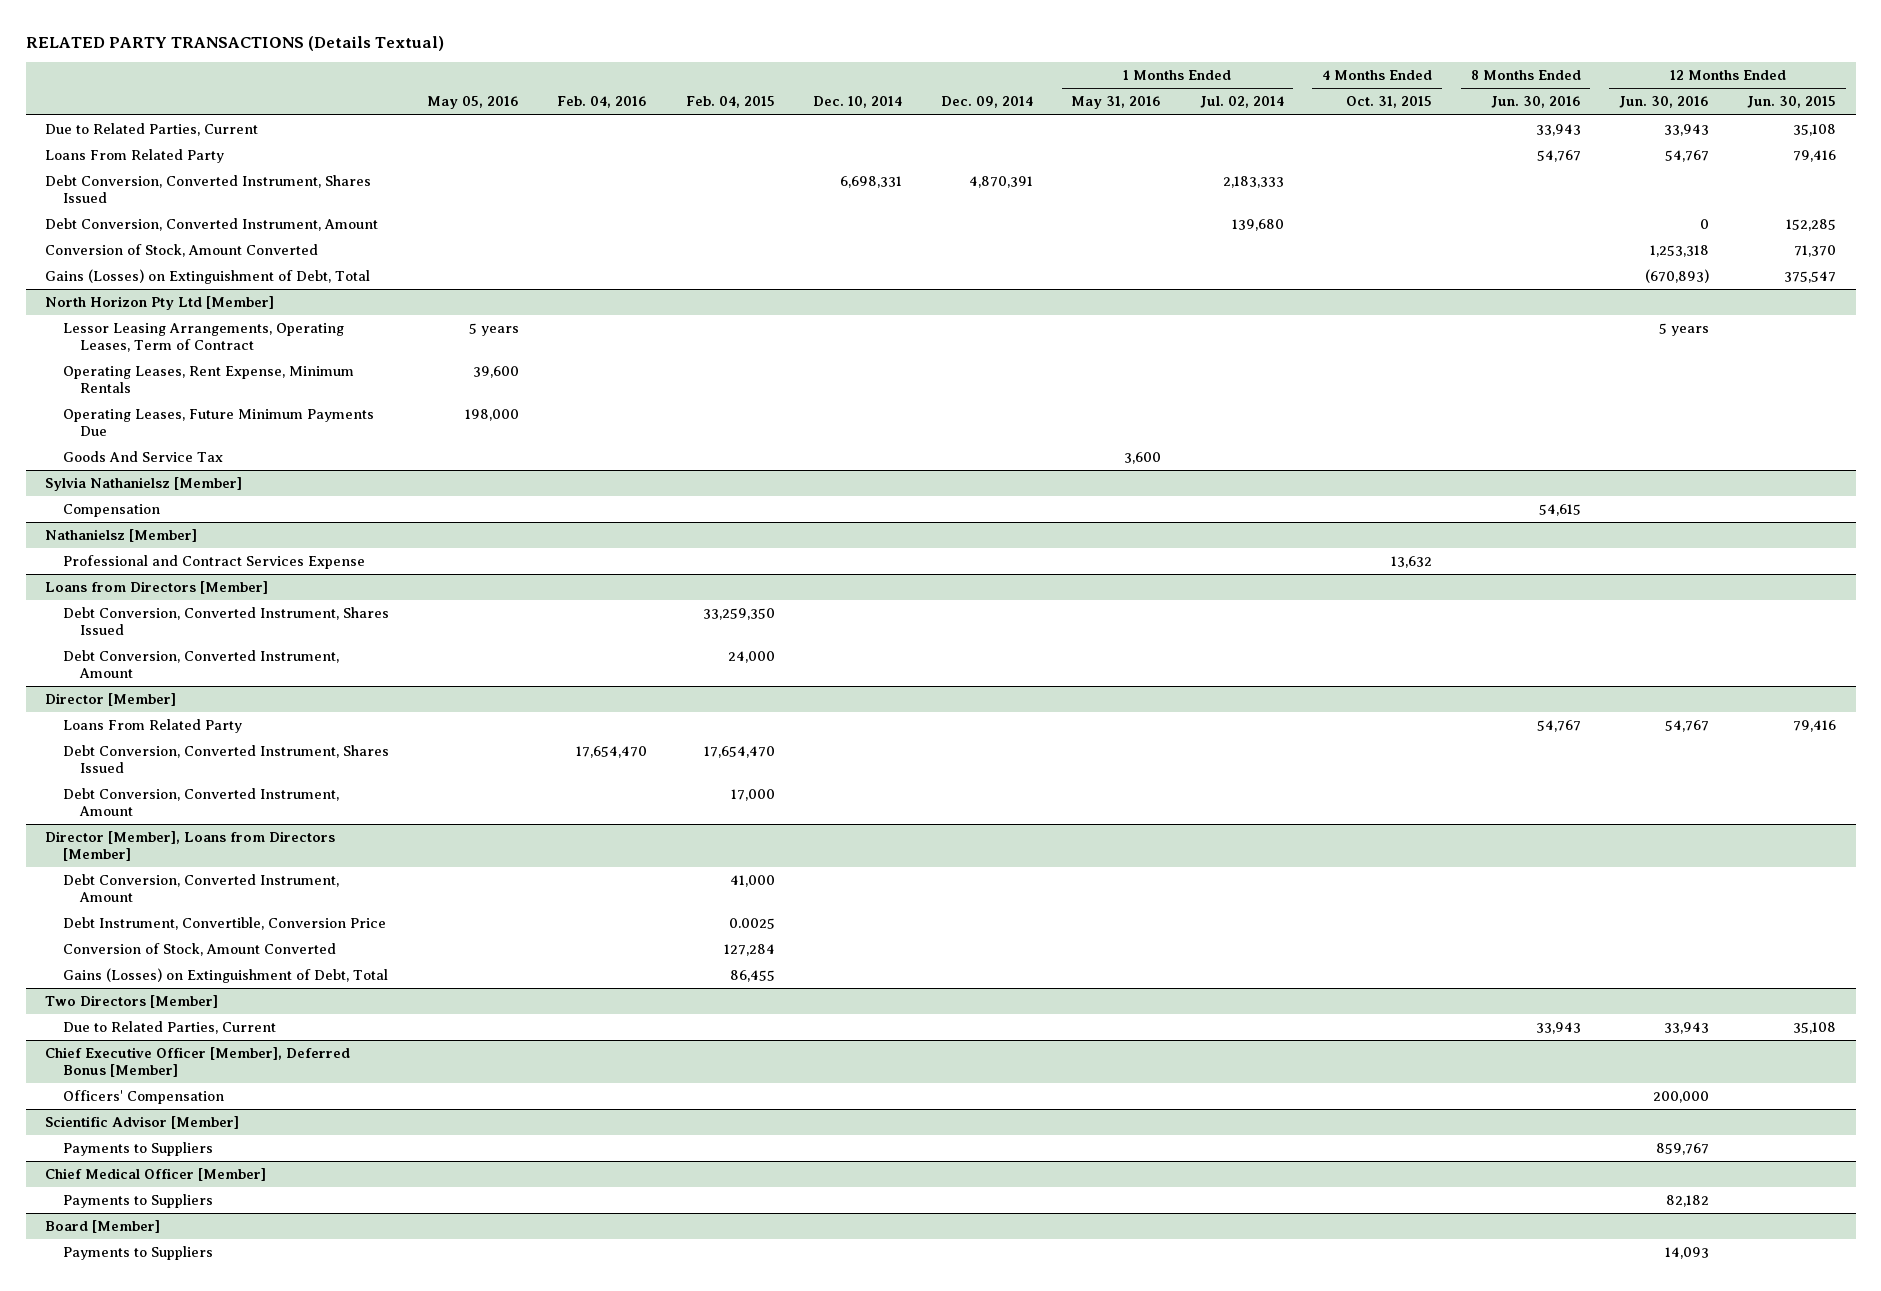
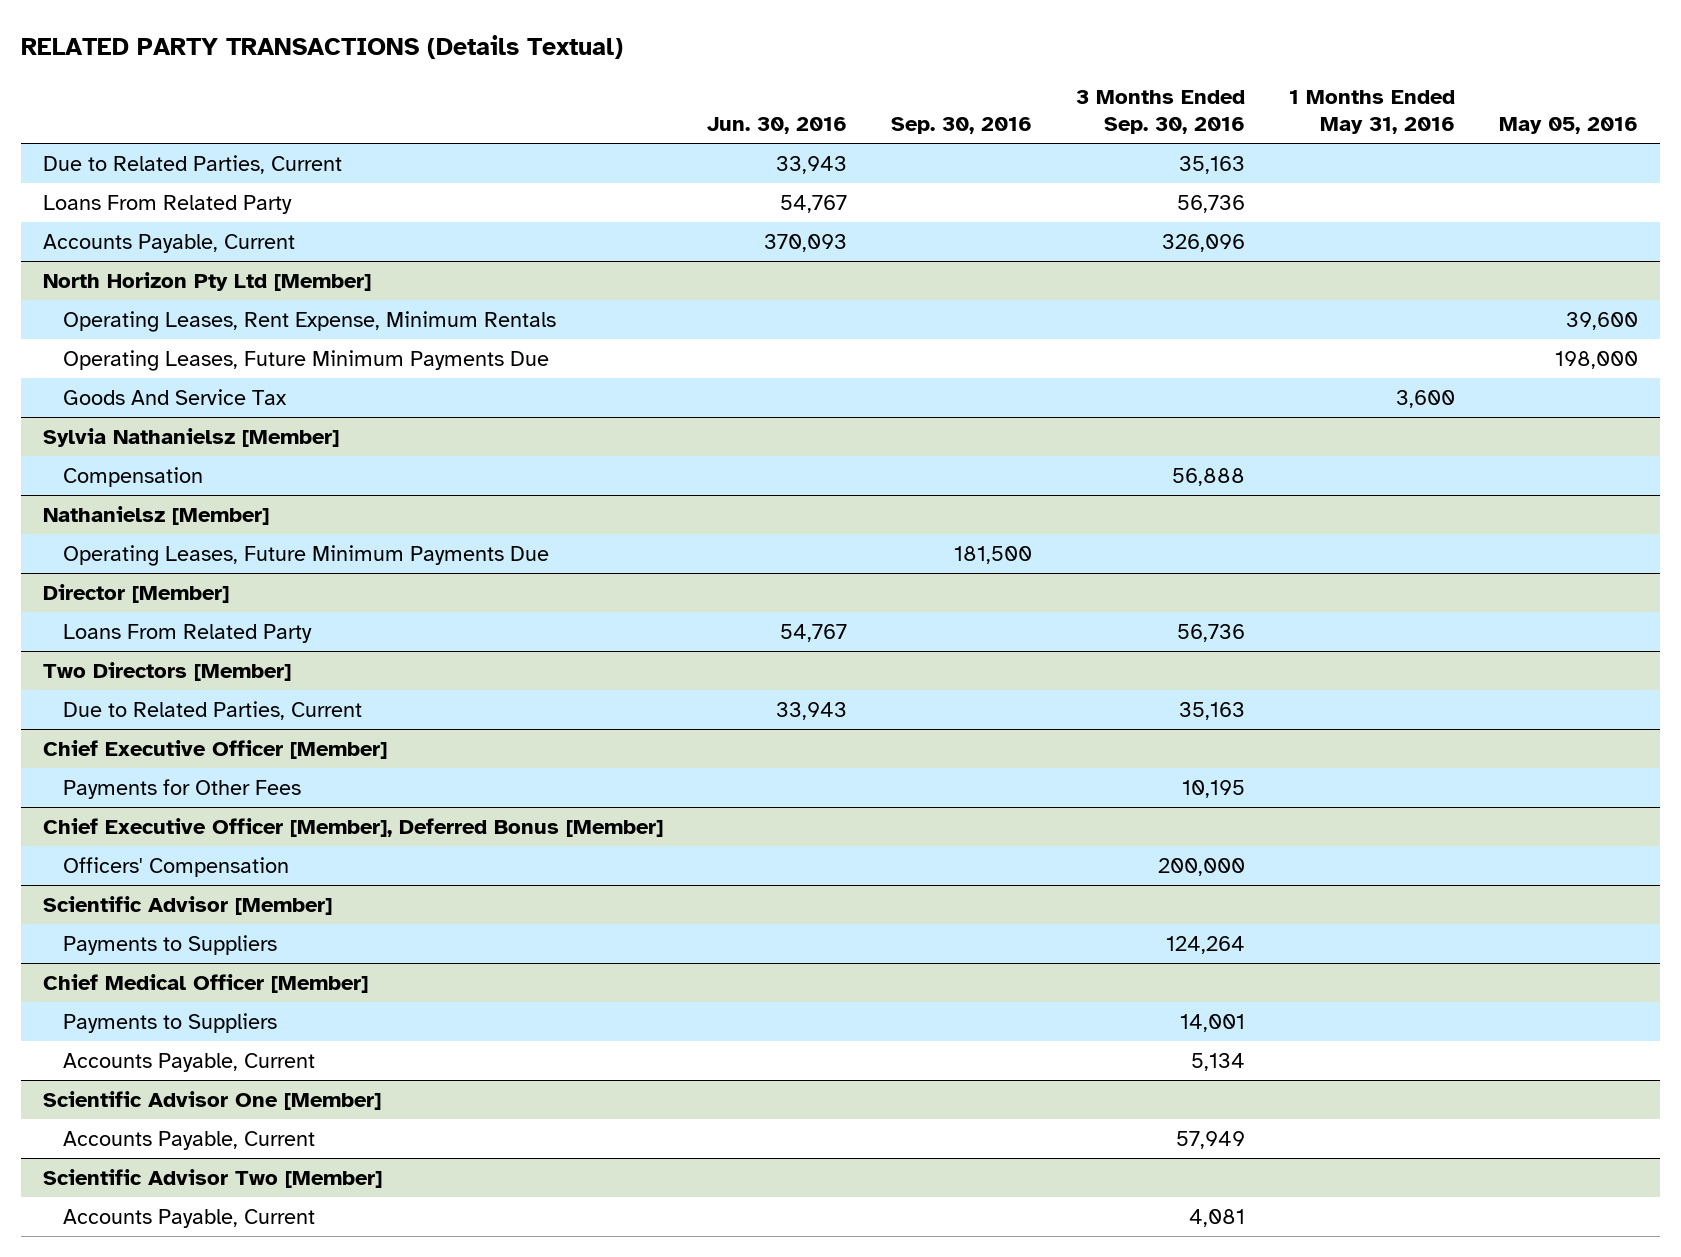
- | May 05, 2016 | Feb. 04, 2016 | Feb. 04, 2015 | Dec. 10, 2014 | Dec. 09, 2014 | 1 Months Ended May 31, 2016 | 1 Months Ended Jul. 02, 2014 | 4 Months Ended Oct. 31, 2015 | 8 Months Ended Jun. 30, 2016 | 12 Months Ended Jun. 30, 2016 | 12 Months Ended Jun. 30, 2015
+ | Jun. 30, 2016 | Sep. 30, 2016 | 3 Months Ended Sep. 30, 2016 | 1 Months Ended May 31, 2016 | May 05, 2016
- Debt Conversion, Converted Instrument, Shares Issued | | | | 6,698,331 | 4,870,391 | | 2,183,333 | | | |
- Debt Conversion, Converted Instrument, Amount | | | | | | | 139,680 | | | 0 | 152,285
- Conversion of Stock, Amount Converted | | | | | | | | | | 1,253,318 | 71,370
- Gains (Losses) on Extinguishment of Debt, Total | | | | | | | | | | (670,893) | 375,547
+ Accounts Payable, Current | 370,093 | | 326,096 | |
@ North Horizon Pty Ltd [Member]
- Lessor Leasing Arrangements, Operating Leases, Term of Contract | 5 years | | | | | | | | | 5 years |
@ Nathanielsz [Member]
- Professional and Contract Services Expense | | | | | | | | 13,632 | | |
- Loans from Directors [Member]
- Debt Conversion, Converted Instrument, Shares Issued | | | 33,259,350 | | | | | | | |
- Debt Conversion, Converted Instrument, Amount | | | 24,000 | | | | | | | |
@ Nathanielsz [Member]
+ Operating Leases, Future Minimum Payments Due | | 181,500 | | |
@ Director [Member]
- Debt Conversion, Converted Instrument, Shares Issued | | 17,654,470 | 17,654,470 | | | | | | | |
- Debt Conversion, Converted Instrument, Amount | | | 17,000 | | | | | | | |
- Director [Member], Loans from Directors [Member]
- Debt Conversion, Converted Instrument, Amount | | | 41,000 | | | | | | | |
- Debt Instrument, Convertible, Conversion Price | | | 0.0025 | | | | | | | |
- Conversion of Stock, Amount Converted | | | 127,284 | | | | | | | |
- Gains (Losses) on Extinguishment of Debt, Total | | | 86,455 | | | | | | | |
+ Chief Executive Officer [Member]
+ Payments for Other Fees | | | 10,195 | |
- Board [Member]
- Payments to Suppliers | | | | | | | | | | 14,093 |
@ Chief Medical Officer [Member]
+ Accounts Payable, Current | | | 5,134 | |
+ Scientific Advisor One [Member]
+ Accounts Payable, Current | | | 57,949 | |
+ Scientific Advisor Two [Member]
+ Accounts Payable, Current | | | 4,081 | |

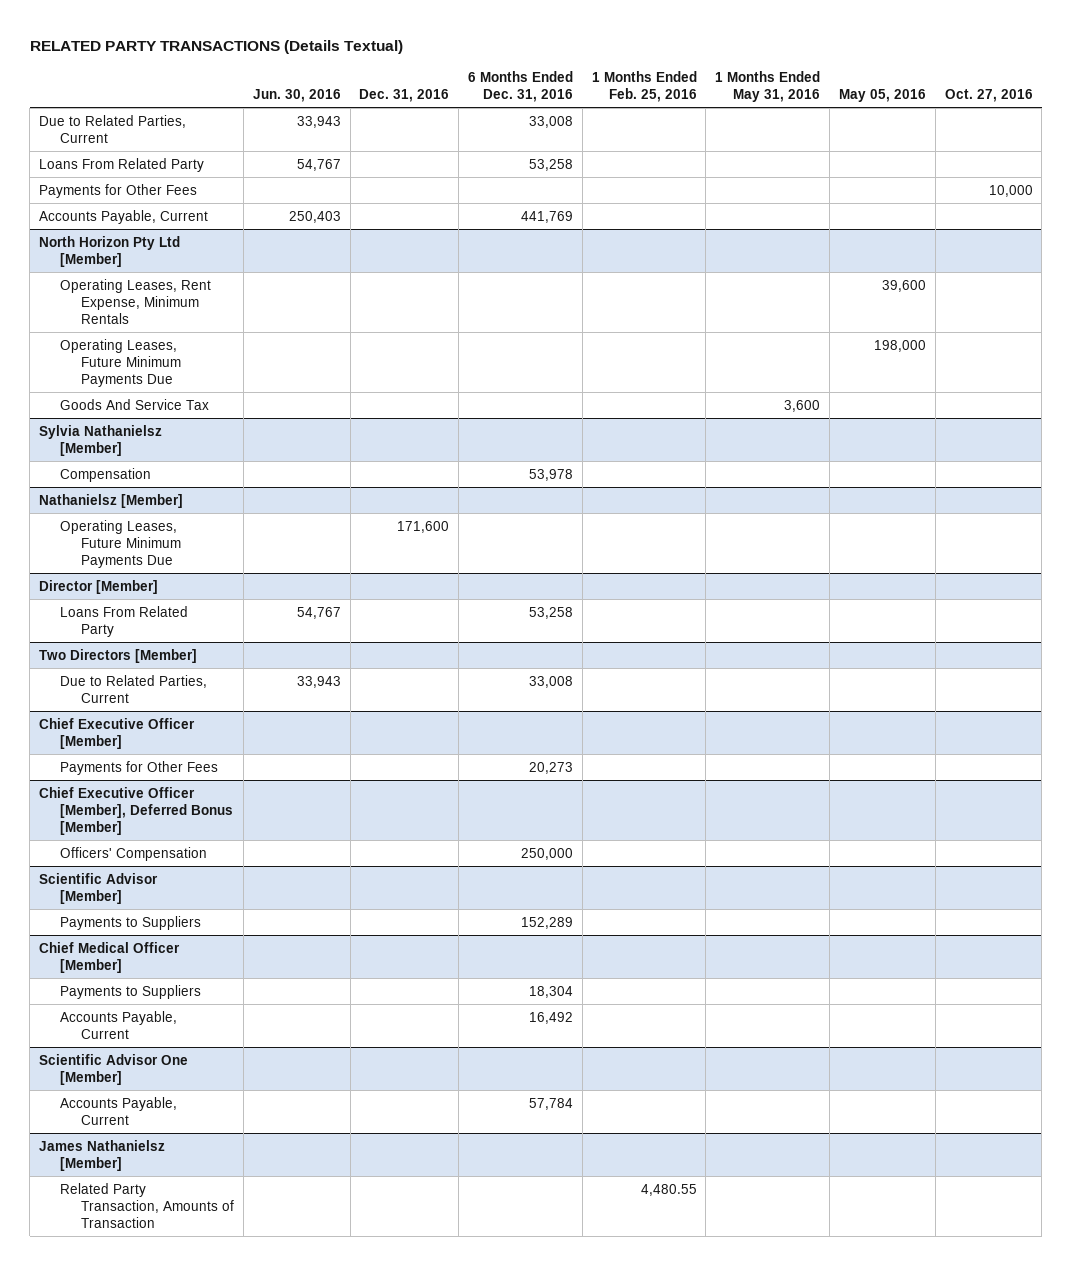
- | Jun. 30, 2016 | Sep. 30, 2016 | 3 Months Ended Sep. 30, 2016 | 1 Months Ended May 31, 2016 | May 05, 2016
+ | Jun. 30, 2016 | Dec. 31, 2016 | 6 Months Ended Dec. 31, 2016 | 1 Months Ended Feb. 25, 2016 | 1 Months Ended May 31, 2016 | May 05, 2016 | Oct. 27, 2016
- Accounts Payable, Current | 370,093 | | 326,096 | |
+ Payments for Other Fees | | | | | | | 10,000
+ Accounts Payable, Current | 250,403 | | 441,769 | | | |
- Scientific Advisor Two [Member]
- Accounts Payable, Current | | | 4,081 | |
+ James Nathanielsz [Member]
+ Related Party Transaction, Amounts of Transaction | | | | 4,480.55 | | |

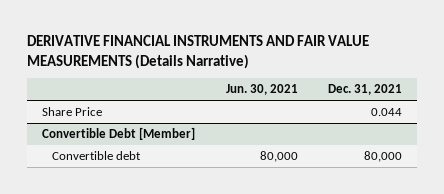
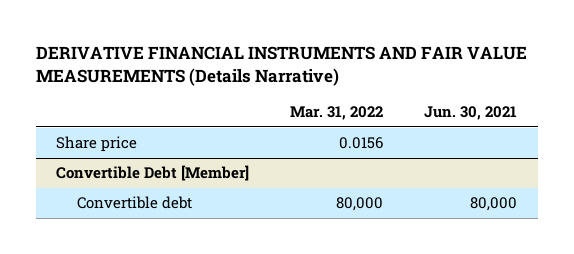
- | Jun. 30, 2021 | Dec. 31, 2021
+ | Mar. 31, 2022 | Jun. 30, 2021
- Share Price | | 0.044
+ Share price | 0.0156 |

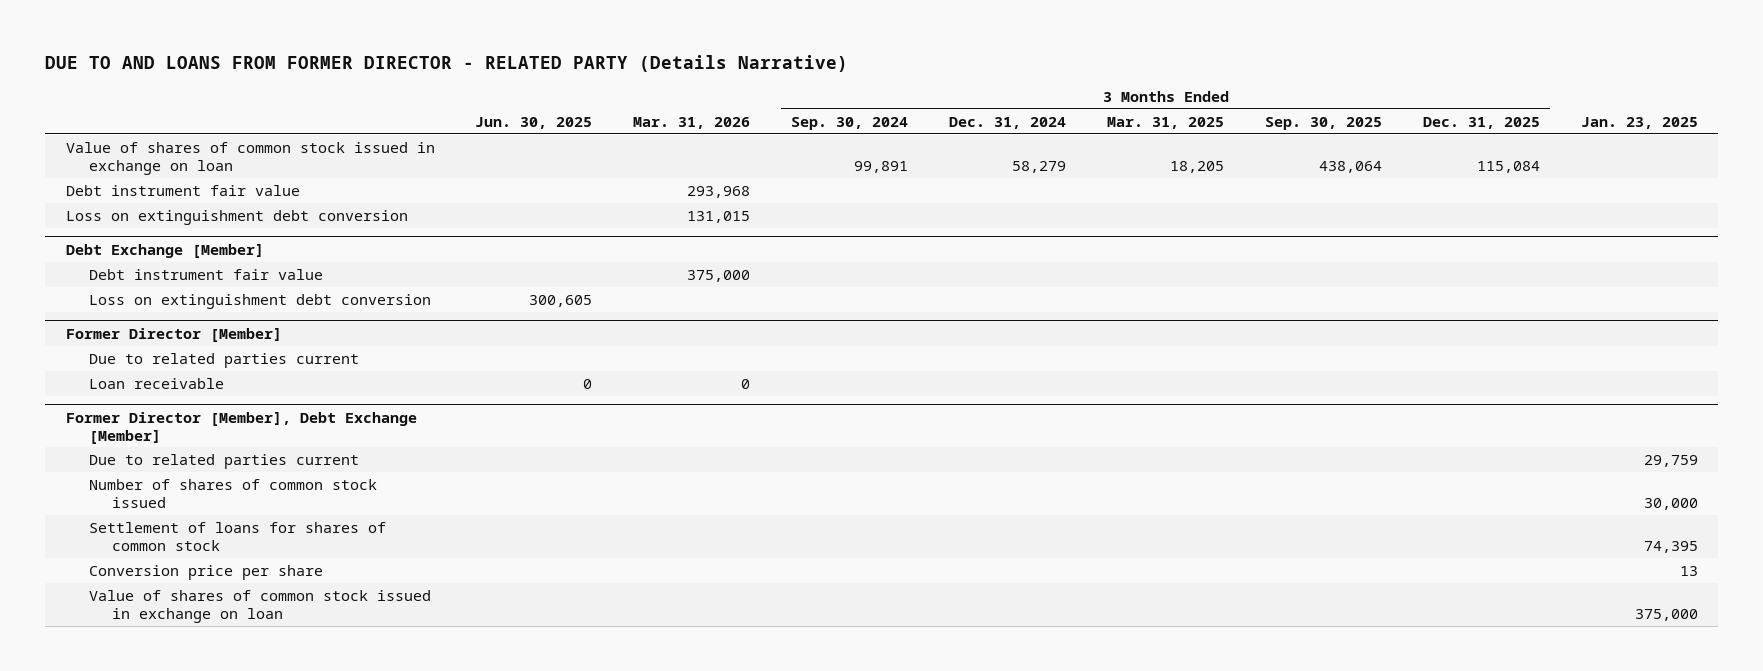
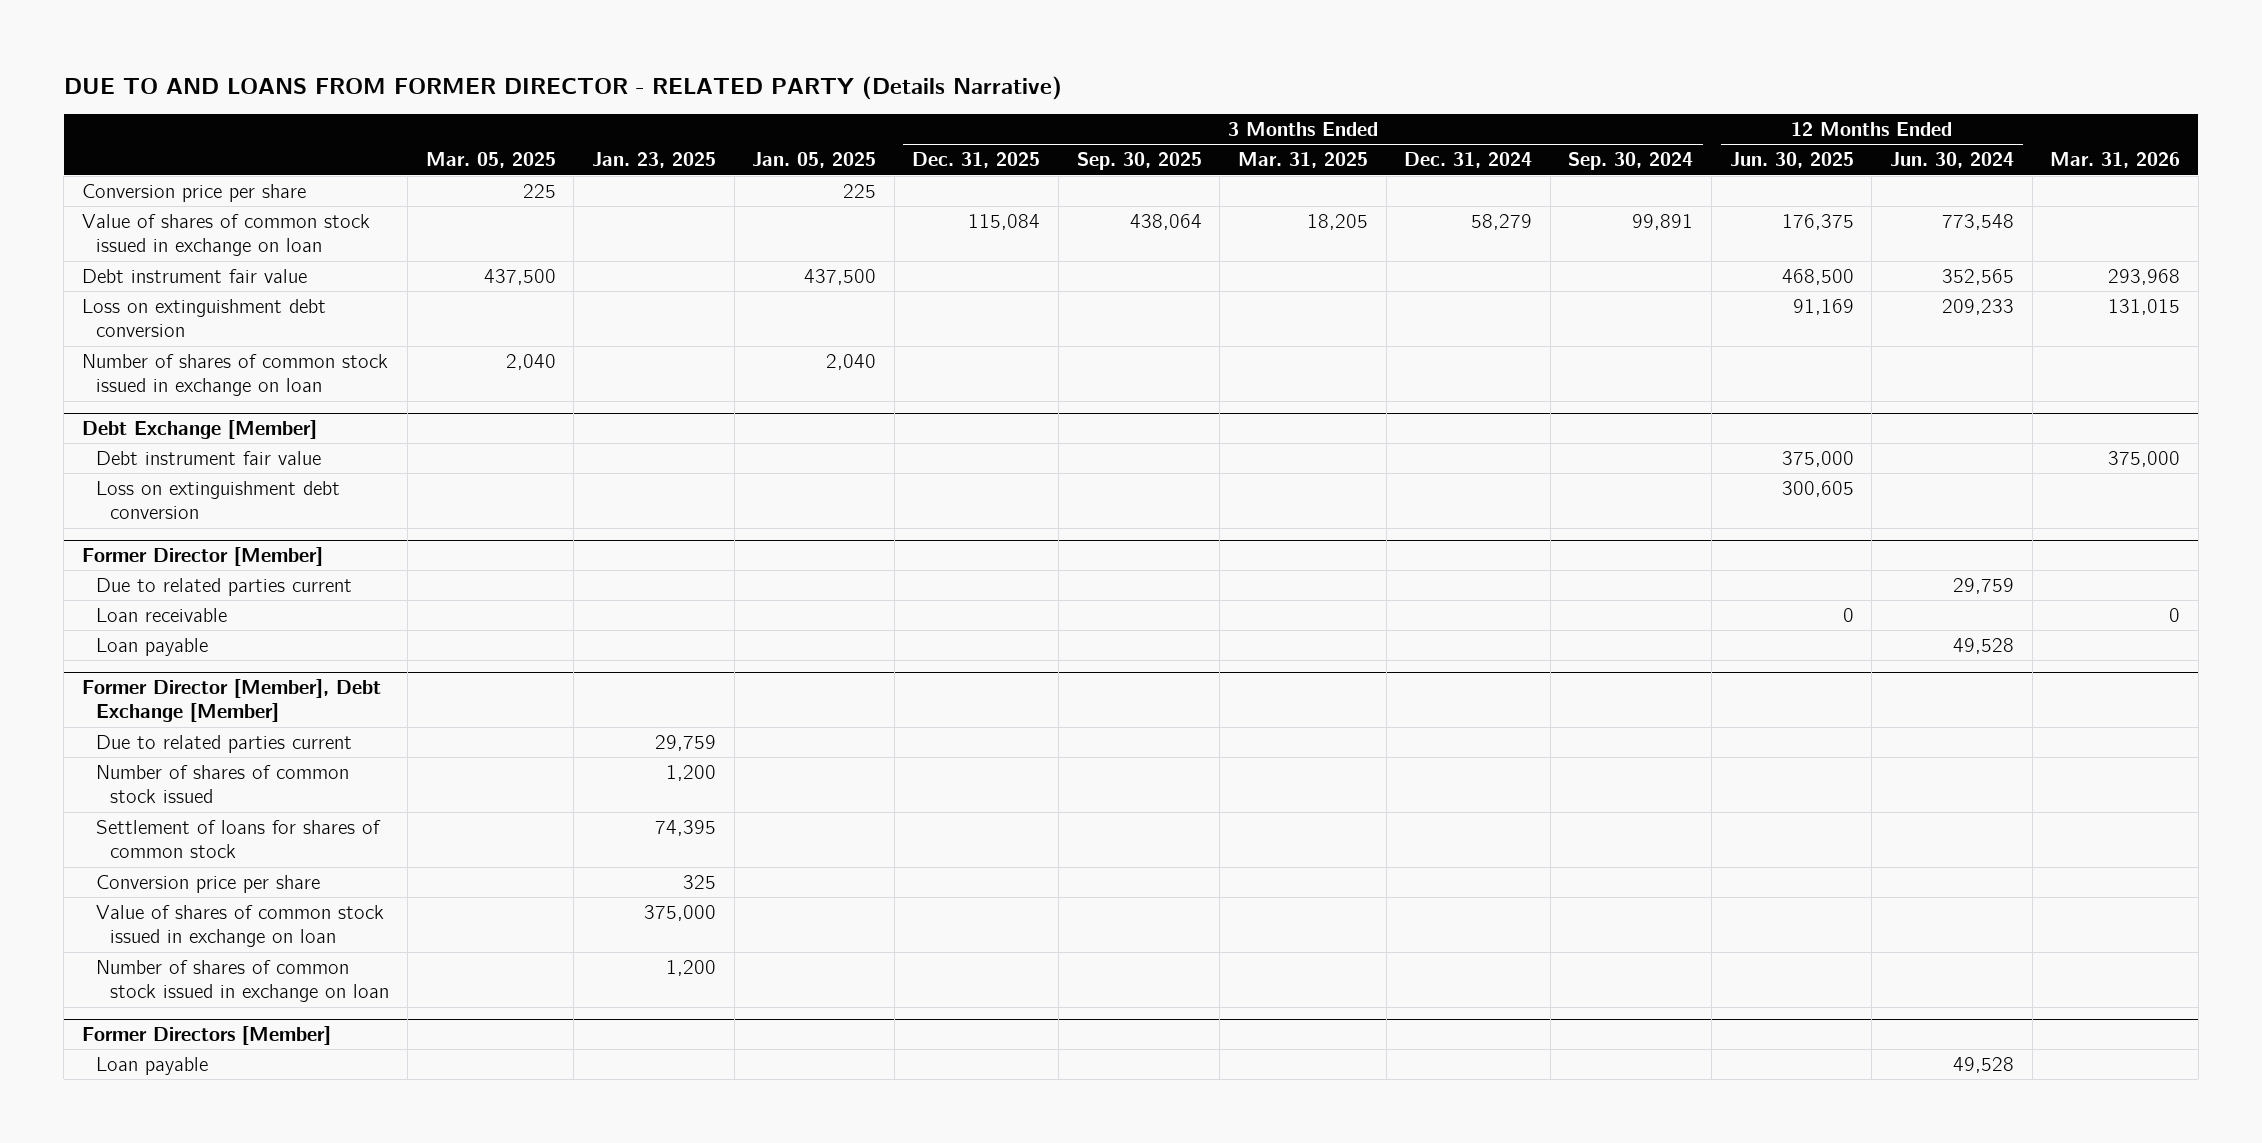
- | Jun. 30, 2025 | Mar. 31, 2026 | 3 Months Ended Sep. 30, 2024 | 3 Months Ended Dec. 31, 2024 | 3 Months Ended Mar. 31, 2025 | 3 Months Ended Sep. 30, 2025 | 3 Months Ended Dec. 31, 2025 | Jan. 23, 2025
+ | Mar. 05, 2025 | Jan. 23, 2025 | Jan. 05, 2025 | 3 Months Ended Dec. 31, 2025 | 3 Months Ended Sep. 30, 2025 | 3 Months Ended Mar. 31, 2025 | 3 Months Ended Dec. 31, 2024 | 3 Months Ended Sep. 30, 2024 | 12 Months Ended Jun. 30, 2025 | 12 Months Ended Jun. 30, 2024 | Mar. 31, 2026
+ Conversion price per share | 225 | | 225 | | | | | | | |
+ Number of shares of common stock issued in exchange on loan | 2,040 | | 2,040 | | | | | | | |
@ Former Director [Member]
+ Loan payable | | | | | | | | | | 49,528 |
@ Former Director [Member], Debt Exchange [Member]
- Number of shares of common stock issued | | | | | | | | 30,000
+ Number of shares of common stock issued | | 1,200 | | | | | | | | |
- Conversion price per share | | | | | | | | 13
+ Conversion price per share | | 325 | | | | | | | | |
+ Number of shares of common stock issued in exchange on loan | | 1,200 | | | | | | | | |
+ Former Directors [Member]
+ Loan payable | | | | | | | | | | 49,528 |

